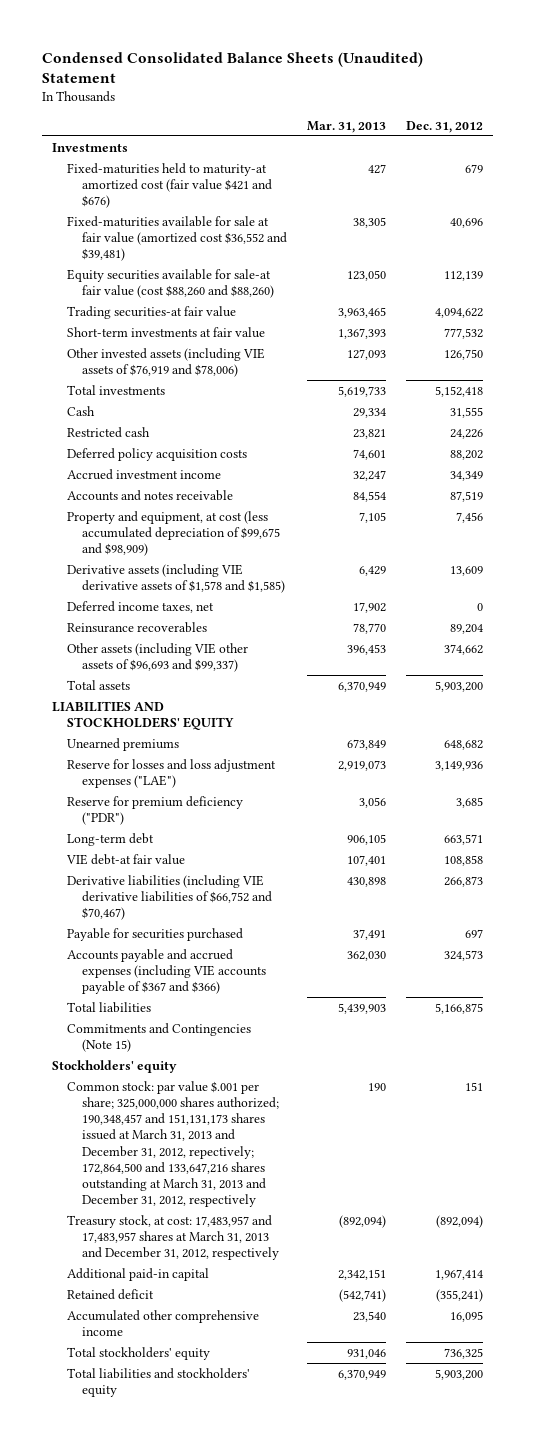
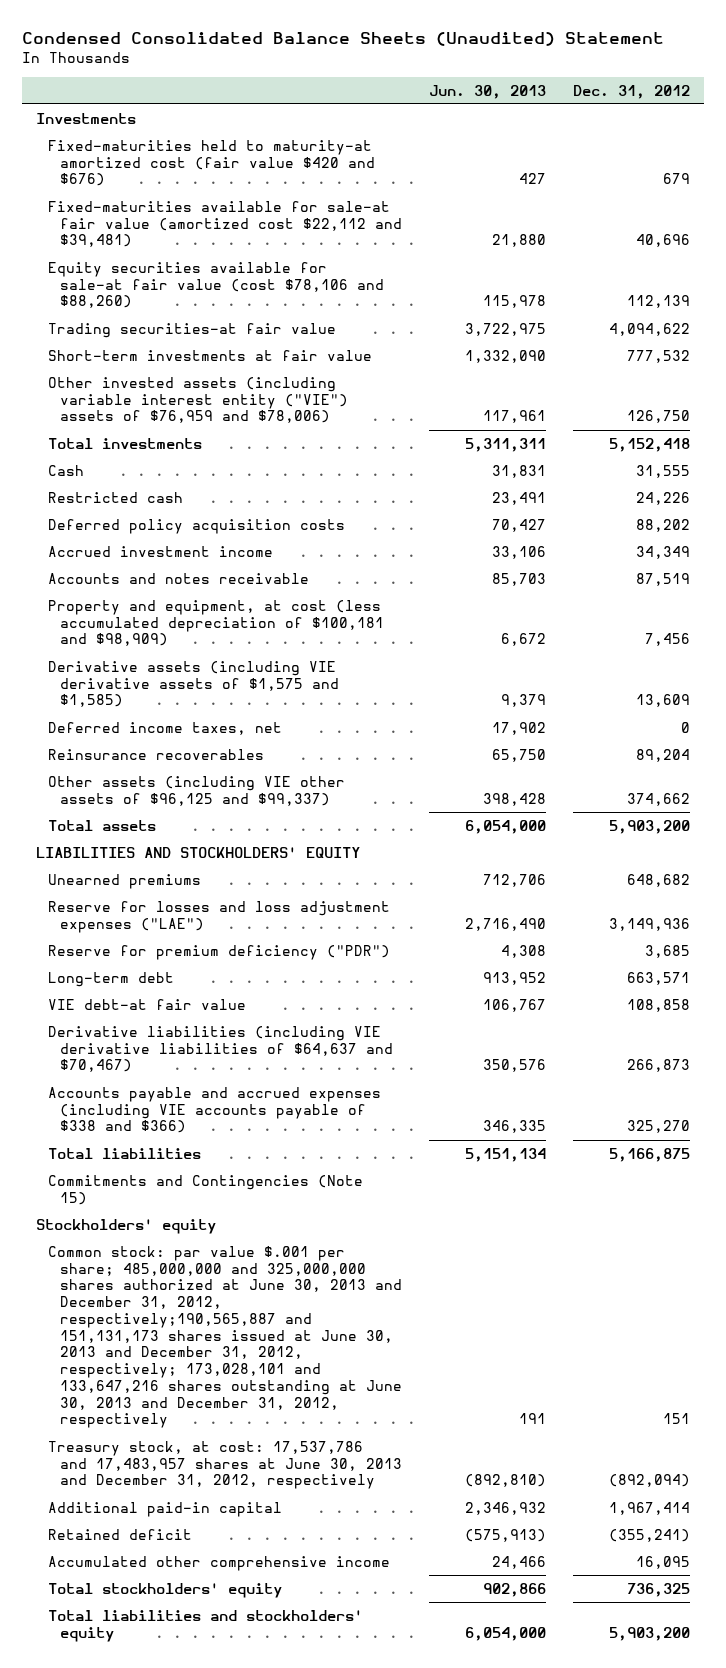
- | Mar. 31, 2013 | Dec. 31, 2012
+ | Jun. 30, 2013 | Dec. 31, 2012
- Fixed-maturities held to maturity-at amortized cost (fair value $421 and $676) | 427 | 679
- Fixed-maturities available for sale at fair value (amortized cost $36,552 and $39,481) | 38,305 | 40,696
- Equity securities available for sale-at fair value (cost $88,260 and $88,260) | 123,050 | 112,139
+ Fixed-maturities held to maturity-at amortized cost (fair value $420 and $676) | 427 | 679
+ Fixed-maturities available for sale-at fair value (amortized cost $22,112 and $39,481) | 21,880 | 40,696
+ Equity securities available for sale-at fair value (cost $78,106 and $88,260) | 115,978 | 112,139
- Other invested assets (including VIE assets of $76,919 and $78,006) | 127,093 | 126,750
+ Other invested assets (including variable interest entity ("VIE") assets of $76,959 and $78,006) | 117,961 | 126,750
- Property and equipment, at cost (less accumulated depreciation of $99,675 and $98,909) | 7,105 | 7,456
- Derivative assets (including VIE derivative assets of $1,578 and $1,585) | 6,429 | 13,609
+ Property and equipment, at cost (less accumulated depreciation of $100,181 and $98,909) | 6,672 | 7,456
+ Derivative assets (including VIE derivative assets of $1,575 and $1,585) | 9,379 | 13,609
- Other assets (including VIE other assets of $96,693 and $99,337) | 396,453 | 374,662
+ Other assets (including VIE other assets of $96,125 and $99,337) | 398,428 | 374,662
- Derivative liabilities (including VIE derivative liabilities of $66,752 and $70,467) | 430,898 | 266,873
- Payable for securities purchased | 37,491 | 697
- Accounts payable and accrued expenses (including VIE accounts payable of $367 and $366) | 362,030 | 324,573
+ Derivative liabilities (including VIE derivative liabilities of $64,637 and $70,467) | 350,576 | 266,873
+ Accounts payable and accrued expenses (including VIE accounts payable of $338 and $366) | 346,335 | 325,270
- Common stock: par value $.001 per share; 325,000,000 shares authorized; 190,348,457 and 151,131,173 shares issued at March 31, 2013 and December 31, 2012, repectively; 172,864,500 and 133,647,216 shares outstanding at March 31, 2013 and December 31, 2012, respectively | 190 | 151
- Treasury stock, at cost: 17,483,957 and 17,483,957 shares at March 31, 2013 and December 31, 2012, respectively | (892,094) | (892,094)
+ Common stock: par value $.001 per share; 485,000,000 and 325,000,000 shares authorized at June 30, 2013 and December 31, 2012, respectively;190,565,887 and 151,131,173 shares issued at June 30, 2013 and December 31, 2012, respectively; 173,028,101 and 133,647,216 shares outstanding at June 30, 2013 and December 31, 2012, respectively | 191 | 151
+ Treasury stock, at cost: 17,537,786 and 17,483,957 shares at June 30, 2013 and December 31, 2012, respectively | (892,810) | (892,094)

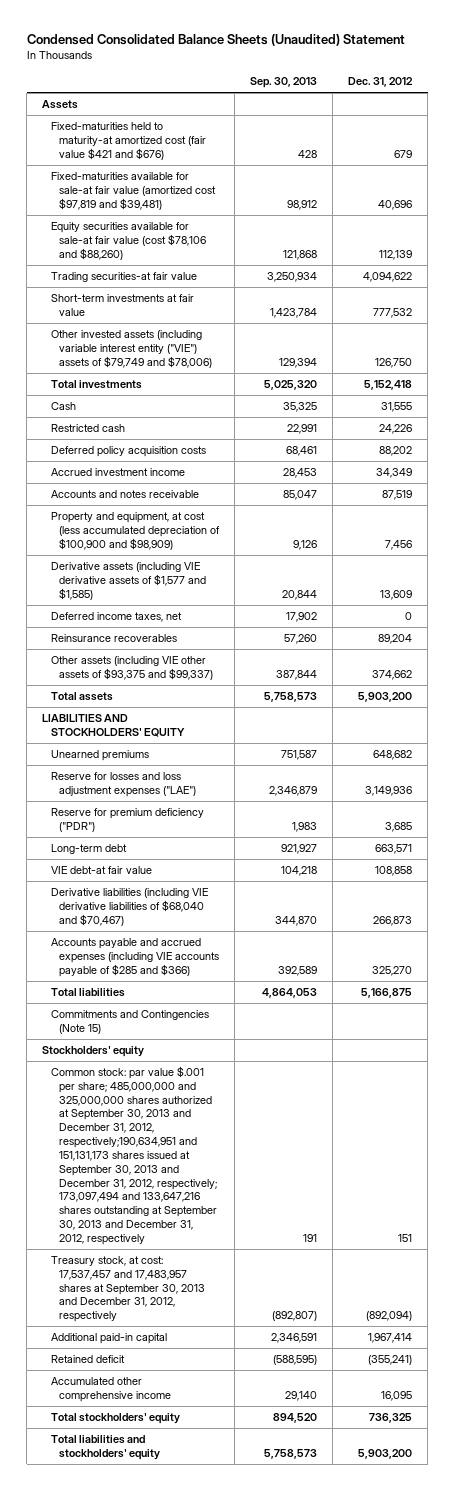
- | Jun. 30, 2013 | Dec. 31, 2012
+ | Sep. 30, 2013 | Dec. 31, 2012
- Investments
- Fixed-maturities held to maturity-at amortized cost (fair value $420 and $676) | 427 | 679
- Fixed-maturities available for sale-at fair value (amortized cost $22,112 and $39,481) | 21,880 | 40,696
+ Assets
+ Fixed-maturities held to maturity-at amortized cost (fair value $421 and $676) | 428 | 679
+ Fixed-maturities available for sale-at fair value (amortized cost $97,819 and $39,481) | 98,912 | 40,696
- Other invested assets (including variable interest entity ("VIE") assets of $76,959 and $78,006) | 117,961 | 126,750
+ Other invested assets (including variable interest entity ("VIE") assets of $79,749 and $78,006) | 129,394 | 126,750
- Property and equipment, at cost (less accumulated depreciation of $100,181 and $98,909) | 6,672 | 7,456
- Derivative assets (including VIE derivative assets of $1,575 and $1,585) | 9,379 | 13,609
+ Property and equipment, at cost (less accumulated depreciation of $100,900 and $98,909) | 9,126 | 7,456
+ Derivative assets (including VIE derivative assets of $1,577 and $1,585) | 20,844 | 13,609
- Other assets (including VIE other assets of $96,125 and $99,337) | 398,428 | 374,662
+ Other assets (including VIE other assets of $93,375 and $99,337) | 387,844 | 374,662
- Derivative liabilities (including VIE derivative liabilities of $64,637 and $70,467) | 350,576 | 266,873
- Accounts payable and accrued expenses (including VIE accounts payable of $338 and $366) | 346,335 | 325,270
+ Derivative liabilities (including VIE derivative liabilities of $68,040 and $70,467) | 344,870 | 266,873
+ Accounts payable and accrued expenses (including VIE accounts payable of $285 and $366) | 392,589 | 325,270
- Common stock: par value $.001 per share; 485,000,000 and 325,000,000 shares authorized at June 30, 2013 and December 31, 2012, respectively;190,565,887 and 151,131,173 shares issued at June 30, 2013 and December 31, 2012, respectively; 173,028,101 and 133,647,216 shares outstanding at June 30, 2013 and December 31, 2012, respectively | 191 | 151
- Treasury stock, at cost: 17,537,786 and 17,483,957 shares at June 30, 2013 and December 31, 2012, respectively | (892,810) | (892,094)
+ Common stock: par value $.001 per share; 485,000,000 and 325,000,000 shares authorized at September 30, 2013 and December 31, 2012, respectively;190,634,951 and 151,131,173 shares issued at September 30, 2013 and December 31, 2012, respectively; 173,097,494 and 133,647,216 shares outstanding at September 30, 2013 and December 31, 2012, respectively | 191 | 151
+ Treasury stock, at cost: 17,537,457 and 17,483,957 shares at September 30, 2013 and December 31, 2012, respectively | (892,807) | (892,094)

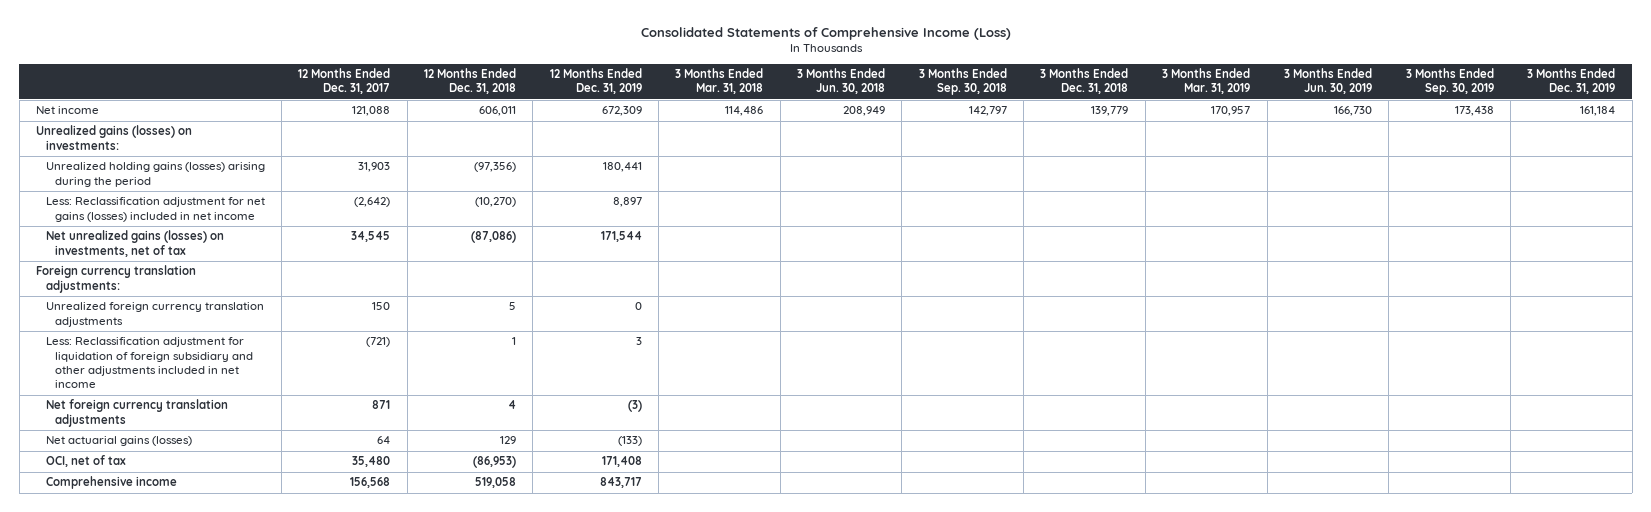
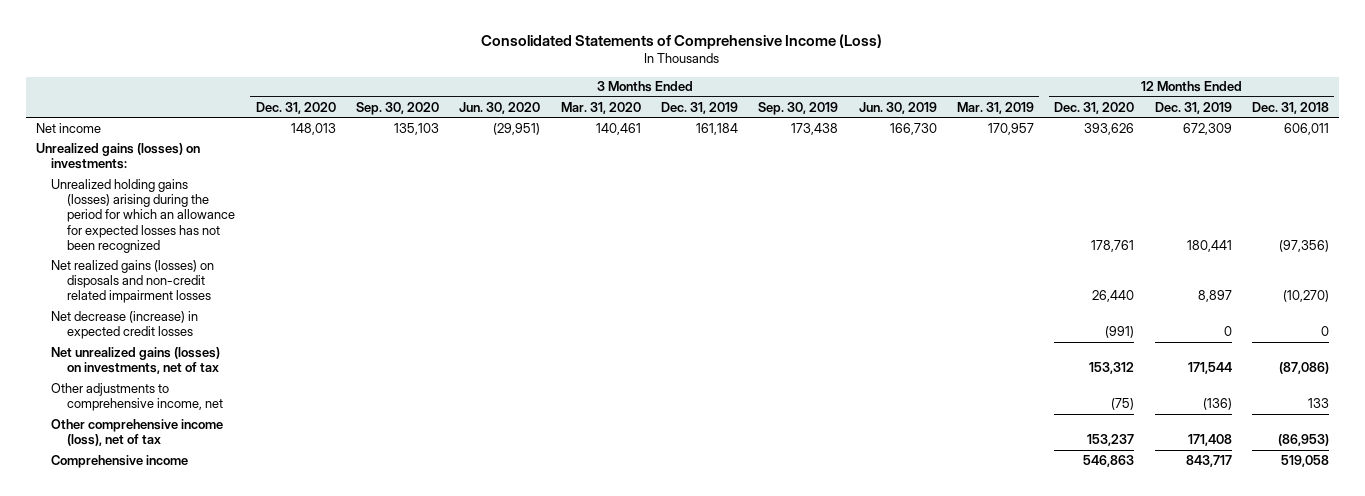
- | 12 Months Ended Dec. 31, 2017 | 12 Months Ended Dec. 31, 2018 | 12 Months Ended Dec. 31, 2019 | 3 Months Ended Mar. 31, 2018 | 3 Months Ended Jun. 30, 2018 | 3 Months Ended Sep. 30, 2018 | 3 Months Ended Dec. 31, 2018 | 3 Months Ended Mar. 31, 2019 | 3 Months Ended Jun. 30, 2019 | 3 Months Ended Sep. 30, 2019 | 3 Months Ended Dec. 31, 2019
+ | 3 Months Ended Dec. 31, 2020 | 3 Months Ended Sep. 30, 2020 | 3 Months Ended Jun. 30, 2020 | 3 Months Ended Mar. 31, 2020 | 3 Months Ended Dec. 31, 2019 | 3 Months Ended Sep. 30, 2019 | 3 Months Ended Jun. 30, 2019 | 3 Months Ended Mar. 31, 2019 | 12 Months Ended Dec. 31, 2020 | 12 Months Ended Dec. 31, 2019 | 12 Months Ended Dec. 31, 2018
- Unrealized holding gains (losses) arising during the period | 31,903 | (97,356) | 180,441 | | | | | | | |
- Less: Reclassification adjustment for net gains (losses) included in net income | (2,642) | (10,270) | 8,897 | | | | | | | |
+ Unrealized holding gains (losses) arising during the period for which an allowance for expected losses has not been recognized | | | | | | | | | 178,761 | 180,441 | (97,356)
+ Net realized gains (losses) on disposals and non-credit related impairment losses | | | | | | | | | 26,440 | 8,897 | (10,270)
+ Net decrease (increase) in expected credit losses | | | | | | | | | (991) | 0 | 0
- Foreign currency translation adjustments:
- Unrealized foreign currency translation adjustments | 150 | 5 | 0 | | | | | | | |
- Less: Reclassification adjustment for liquidation of foreign subsidiary and other adjustments included in net income | (721) | 1 | 3 | | | | | | | |
- Net foreign currency translation adjustments | 871 | 4 | (3) | | | | | | | |
- Net actuarial gains (losses) | 64 | 129 | (133) | | | | | | | |
- OCI, net of tax | 35,480 | (86,953) | 171,408 | | | | | | | |
+ Other adjustments to comprehensive income, net | | | | | | | | | (75) | (136) | 133
+ Other comprehensive income (loss), net of tax | | | | | | | | | 153,237 | 171,408 | (86,953)

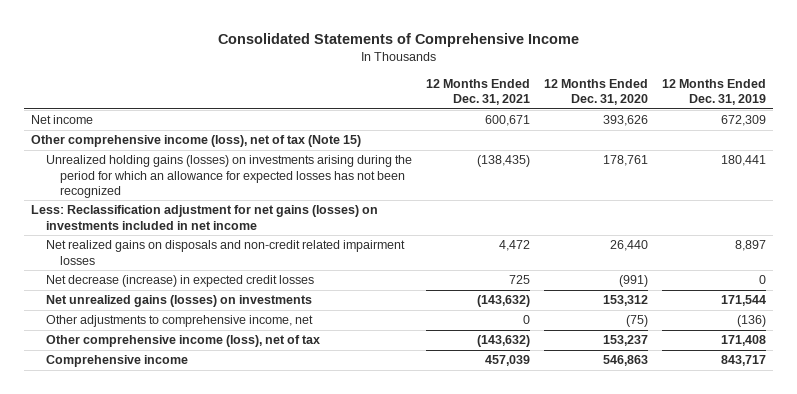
- Consolidated Statements of Comprehensive Income (Loss)
+ Consolidated Statements of Comprehensive Income
- | 3 Months Ended Dec. 31, 2020 | 3 Months Ended Sep. 30, 2020 | 3 Months Ended Jun. 30, 2020 | 3 Months Ended Mar. 31, 2020 | 3 Months Ended Dec. 31, 2019 | 3 Months Ended Sep. 30, 2019 | 3 Months Ended Jun. 30, 2019 | 3 Months Ended Mar. 31, 2019 | 12 Months Ended Dec. 31, 2020 | 12 Months Ended Dec. 31, 2019 | 12 Months Ended Dec. 31, 2018
+ | 12 Months Ended Dec. 31, 2021 | 12 Months Ended Dec. 31, 2020 | 12 Months Ended Dec. 31, 2019
- Unrealized gains (losses) on investments:
- Unrealized holding gains (losses) arising during the period for which an allowance for expected losses has not been recognized | | | | | | | | | 178,761 | 180,441 | (97,356)
- Net realized gains (losses) on disposals and non-credit related impairment losses | | | | | | | | | 26,440 | 8,897 | (10,270)
+ Other comprehensive income (loss), net of tax (Note 15)
+ Unrealized holding gains (losses) on investments arising during the period for which an allowance for expected losses has not been recognized | (138,435) | 178,761 | 180,441
+ Less: Reclassification adjustment for net gains (losses) on investments included in net income
+ Net realized gains on disposals and non-credit related impairment losses | 4,472 | 26,440 | 8,897
- Net unrealized gains (losses) on investments, net of tax | | | | | | | | | 153,312 | 171,544 | (87,086)
+ Net unrealized gains (losses) on investments | (143,632) | 153,312 | 171,544

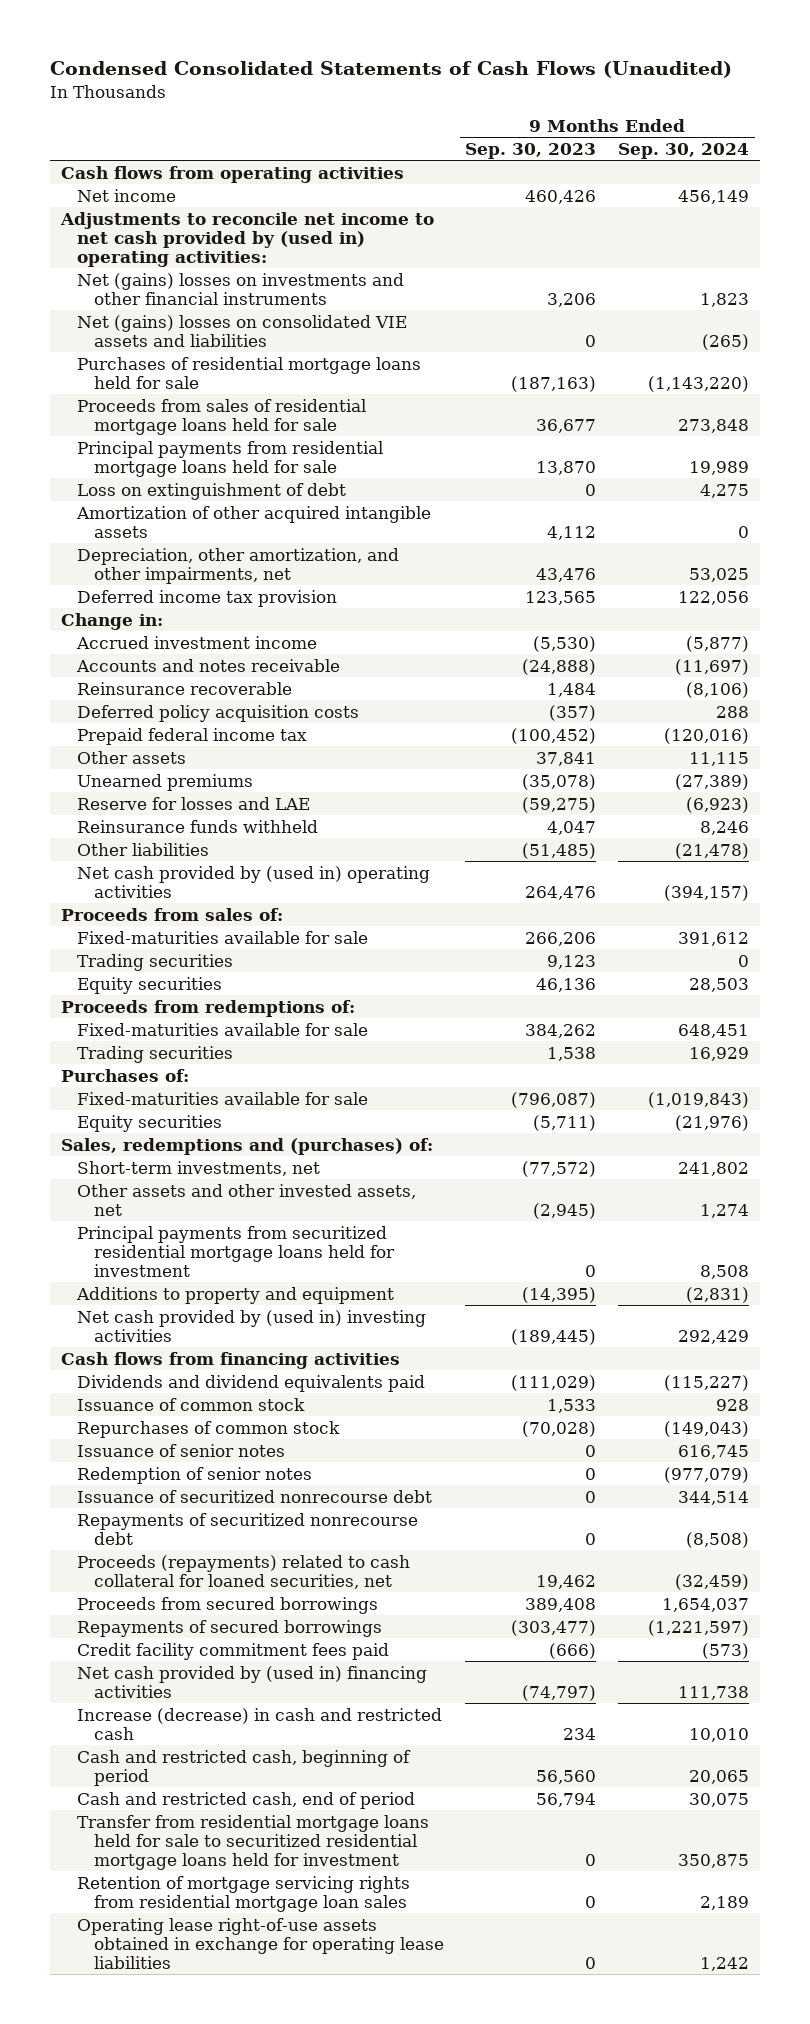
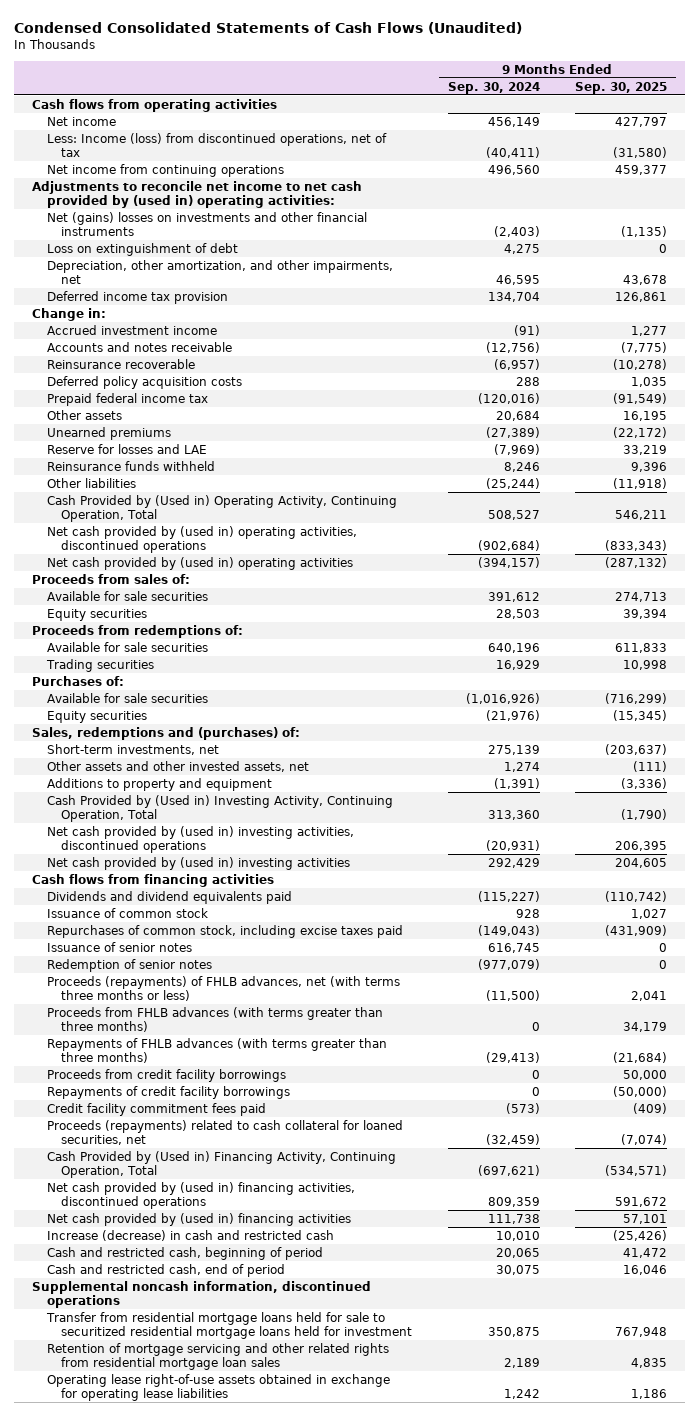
- | 9 Months Ended Sep. 30, 2023 | 9 Months Ended Sep. 30, 2024
+ | 9 Months Ended Sep. 30, 2024 | 9 Months Ended Sep. 30, 2025
+ Less: Income (loss) from discontinued operations, net of tax | (40,411) | (31,580)
+ Net income from continuing operations | 496,560 | 459,377
- Net (gains) losses on investments and other financial instruments | 3,206 | 1,823
- Net (gains) losses on consolidated VIE assets and liabilities | 0 | (265)
- Purchases of residential mortgage loans held for sale | (187,163) | (1,143,220)
- Proceeds from sales of residential mortgage loans held for sale | 36,677 | 273,848
- Principal payments from residential mortgage loans held for sale | 13,870 | 19,989
+ Net (gains) losses on investments and other financial instruments | (2,403) | (1,135)
- Amortization of other acquired intangible assets | 4,112 | 0
- Depreciation, other amortization, and other impairments, net | 43,476 | 53,025
- Deferred income tax provision | 123,565 | 122,056
+ Depreciation, other amortization, and other impairments, net | 46,595 | 43,678
+ Deferred income tax provision | 134,704 | 126,861
- Accrued investment income | (5,530) | (5,877)
- Accounts and notes receivable | (24,888) | (11,697)
- Reinsurance recoverable | 1,484 | (8,106)
+ Accrued investment income | (91) | 1,277
+ Accounts and notes receivable | (12,756) | (7,775)
+ Reinsurance recoverable | (6,957) | (10,278)
- Other assets | 37,841 | 11,115
+ Other assets | 20,684 | 16,195
- Reserve for losses and LAE | (59,275) | (6,923)
+ Reserve for losses and LAE | (7,969) | 33,219
- Other liabilities | (51,485) | (21,478)
+ Other liabilities | (25,244) | (11,918)
+ Cash Provided by (Used in) Operating Activity, Continuing Operation, Total | 508,527 | 546,211
+ Net cash provided by (used in) operating activities, discontinued operations | (902,684) | (833,343)
- Fixed-maturities available for sale | 266,206 | 391,612
- Trading securities | 9,123 | 0
+ Available for sale securities | 391,612 | 274,713
- Fixed-maturities available for sale | 384,262 | 648,451
+ Available for sale securities | 640,196 | 611,833
- Fixed-maturities available for sale | (796,087) | (1,019,843)
+ Available for sale securities | (1,016,926) | (716,299)
- Short-term investments, net | (77,572) | 241,802
+ Short-term investments, net | 275,139 | (203,637)
- Principal payments from securitized residential mortgage loans held for investment | 0 | 8,508
- Additions to property and equipment | (14,395) | (2,831)
+ Additions to property and equipment | (1,391) | (3,336)
+ Cash Provided by (Used in) Investing Activity, Continuing Operation, Total | 313,360 | (1,790)
+ Net cash provided by (used in) investing activities, discontinued operations | (20,931) | 206,395
- Repurchases of common stock | (70,028) | (149,043)
+ Repurchases of common stock, including excise taxes paid | (149,043) | (431,909)
- Issuance of securitized nonrecourse debt | 0 | 344,514
- Repayments of securitized nonrecourse debt | 0 | (8,508)
- Proceeds from secured borrowings | 389,408 | 1,654,037
- Repayments of secured borrowings | (303,477) | (1,221,597)
+ Proceeds (repayments) of FHLB advances, net (with terms three months or less) | (11,500) | 2,041
+ Proceeds from FHLB advances (with terms greater than three months) | 0 | 34,179
+ Repayments of FHLB advances (with terms greater than three months) | (29,413) | (21,684)
+ Proceeds from credit facility borrowings | 0 | 50,000
+ Repayments of credit facility borrowings | 0 | (50,000)
moved down: Proceeds (repayments) related to cash collateral for loaned securities, net | (32,459) | (7,074)
+ Cash Provided by (Used in) Financing Activity, Continuing Operation, Total | (697,621) | (534,571)
+ Net cash provided by (used in) financing activities, discontinued operations | 809,359 | 591,672
+ Supplemental noncash information, discontinued operations
- Retention of mortgage servicing rights from residential mortgage loan sales | 0 | 2,189
+ Retention of mortgage servicing and other related rights from residential mortgage loan sales | 2,189 | 4,835

